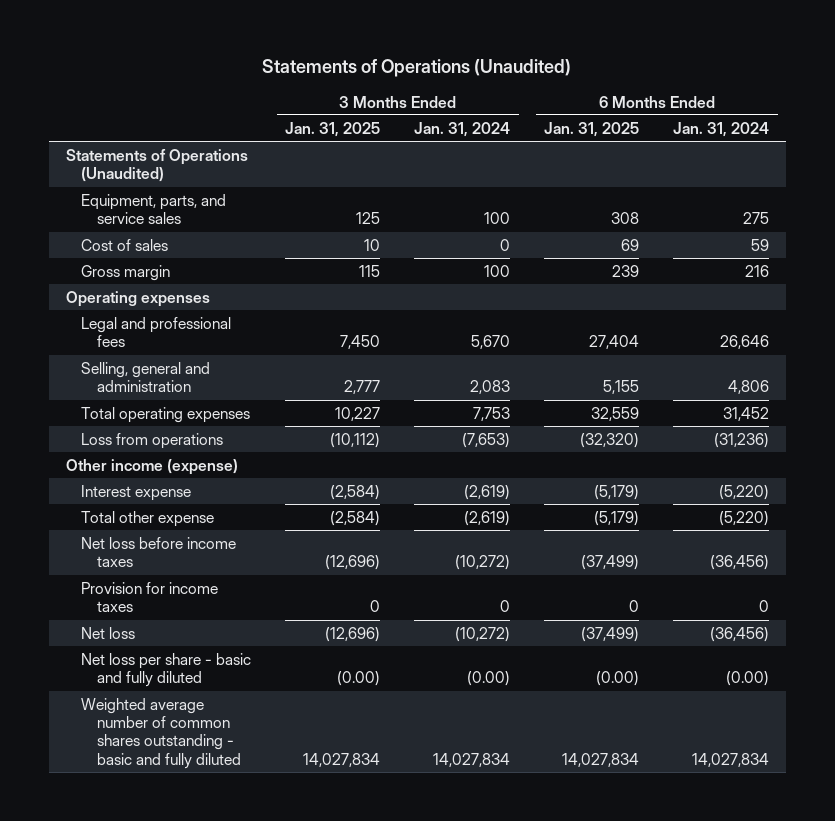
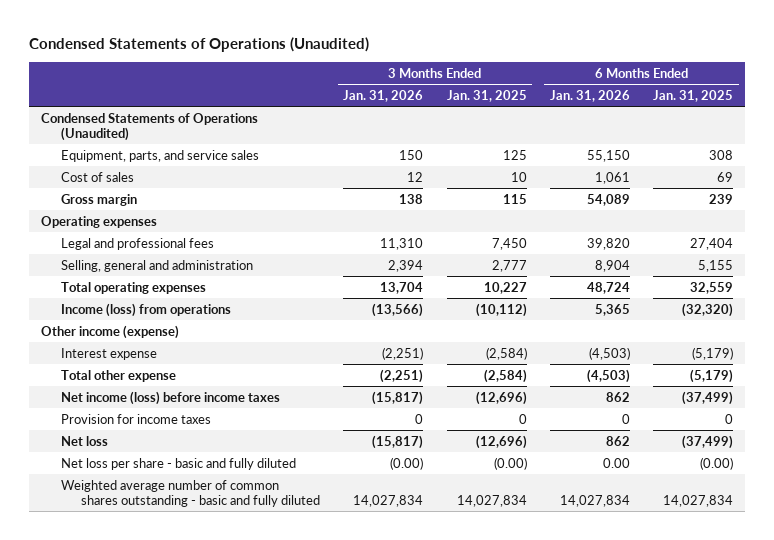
- Statements of Operations (Unaudited)
+ Condensed Statements of Operations (Unaudited)
- | 3 Months Ended Jan. 31, 2025 | 3 Months Ended Jan. 31, 2024 | 6 Months Ended Jan. 31, 2025 | 6 Months Ended Jan. 31, 2024
+ | 3 Months Ended Jan. 31, 2026 | 3 Months Ended Jan. 31, 2025 | 6 Months Ended Jan. 31, 2026 | 6 Months Ended Jan. 31, 2025
- Statements of Operations (Unaudited)
+ Condensed Statements of Operations (Unaudited)
- Loss from operations | (10,112) | (7,653) | (32,320) | (31,236)
+ Income (loss) from operations | (13,566) | (10,112) | 5,365 | (32,320)
- Net loss before income taxes | (12,696) | (10,272) | (37,499) | (36,456)
+ Net income (loss) before income taxes | (15,817) | (12,696) | 862 | (37,499)

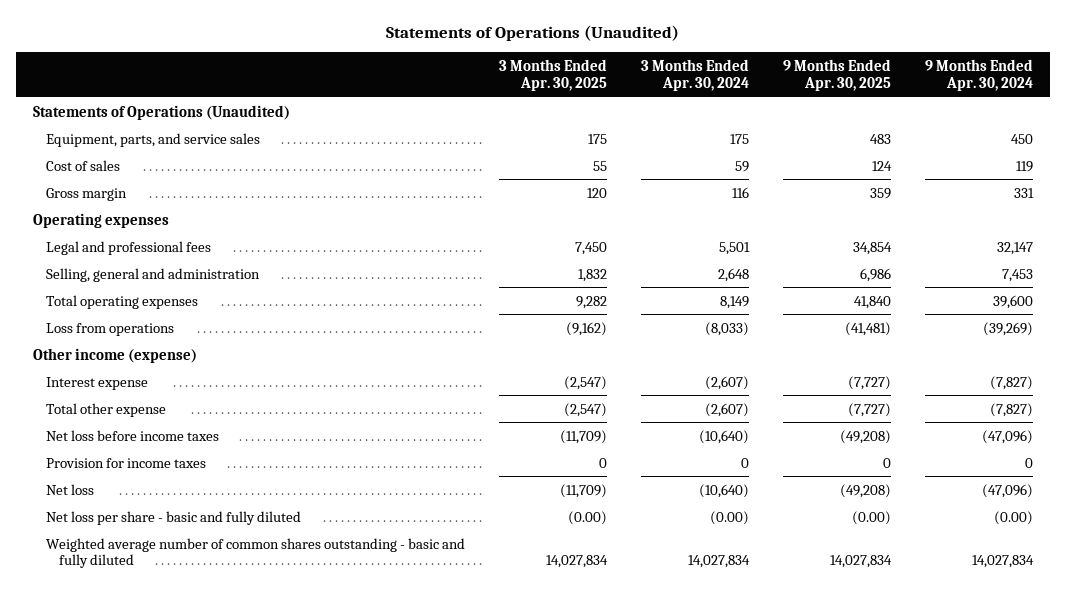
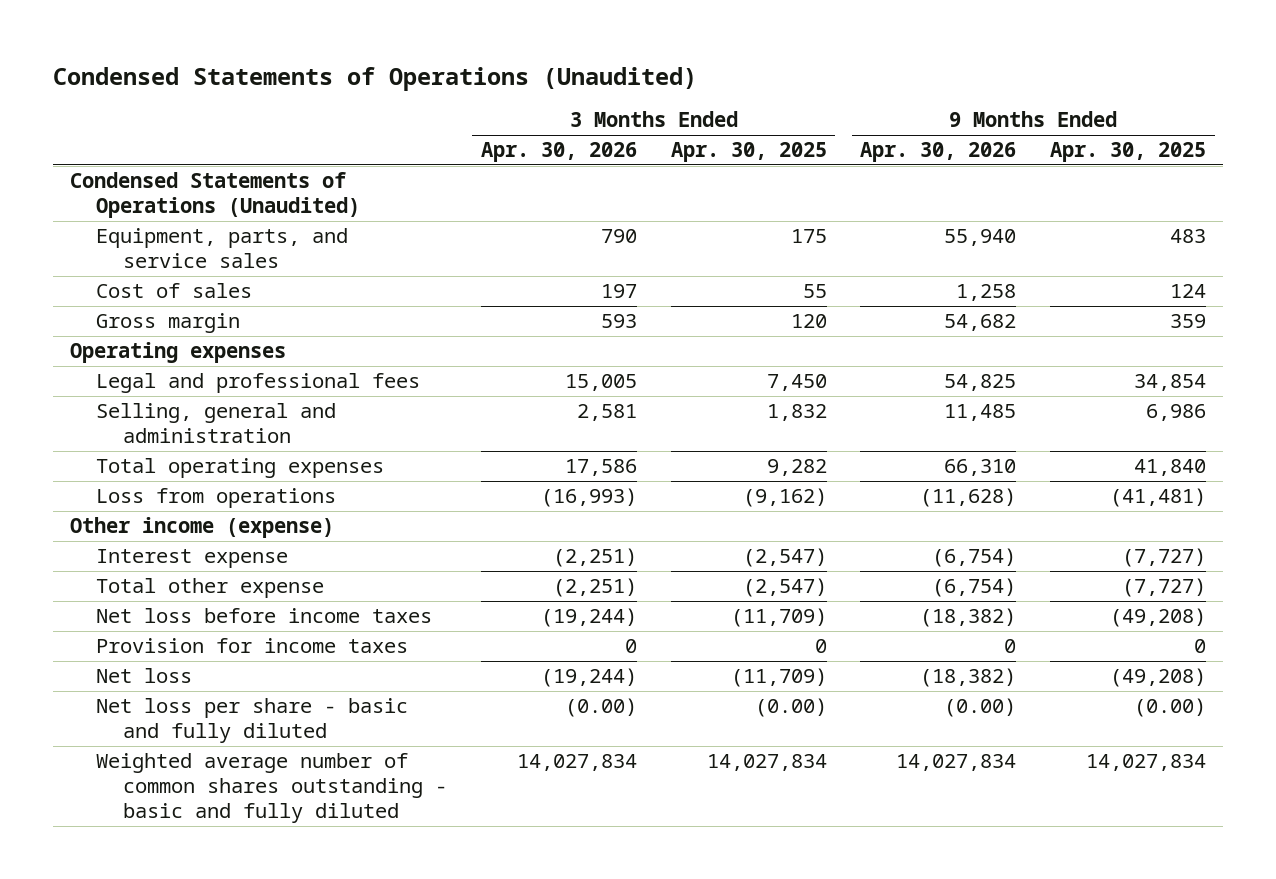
- Statements of Operations (Unaudited)
+ Condensed Statements of Operations (Unaudited)
- | 3 Months Ended Apr. 30, 2025 | 3 Months Ended Apr. 30, 2024 | 9 Months Ended Apr. 30, 2025 | 9 Months Ended Apr. 30, 2024
+ | 3 Months Ended Apr. 30, 2026 | 3 Months Ended Apr. 30, 2025 | 9 Months Ended Apr. 30, 2026 | 9 Months Ended Apr. 30, 2025
- Statements of Operations (Unaudited)
+ Condensed Statements of Operations (Unaudited)

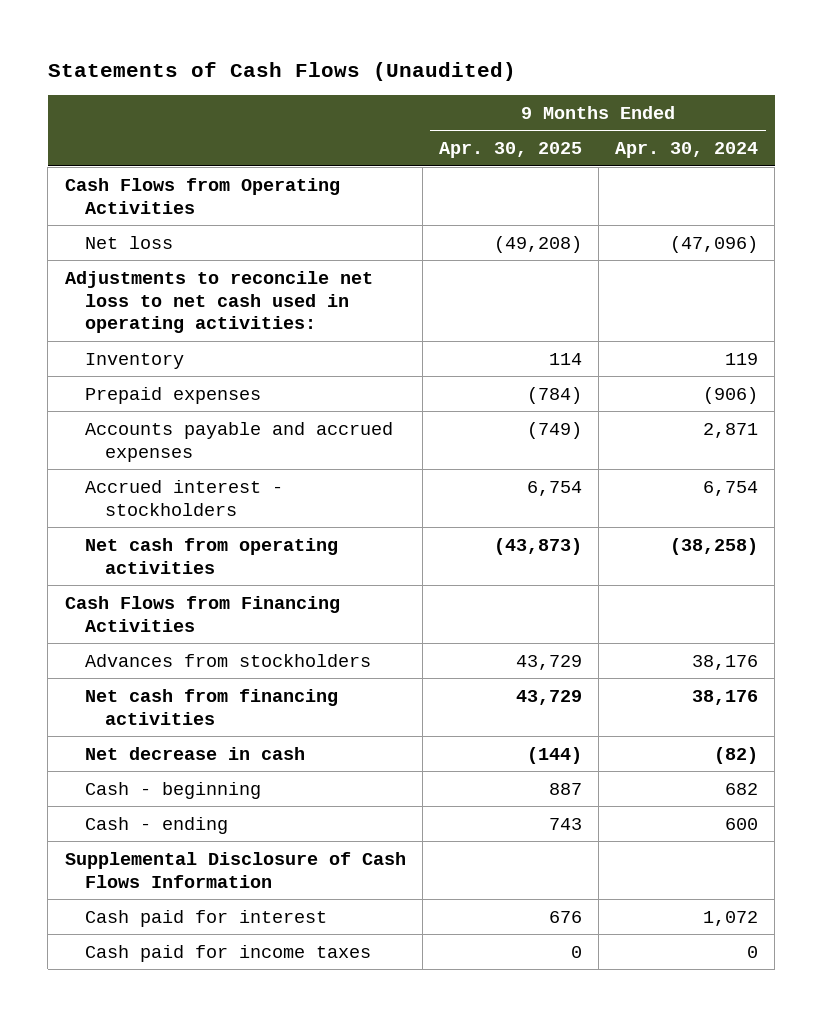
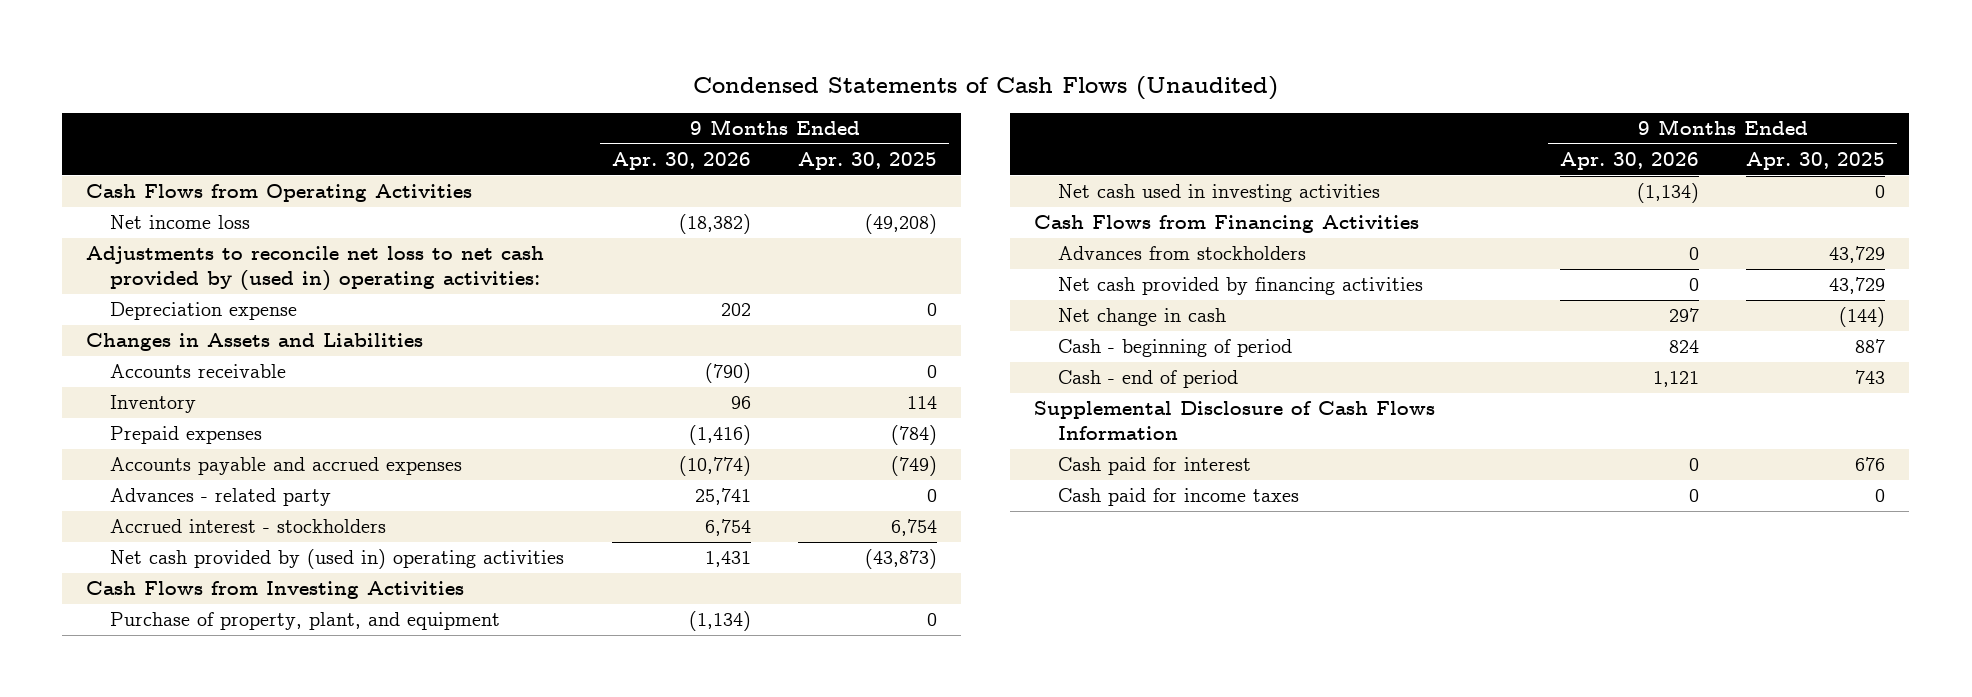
- Statements of Cash Flows (Unaudited)
+ Condensed Statements of Cash Flows (Unaudited)
- | 9 Months Ended Apr. 30, 2025 | 9 Months Ended Apr. 30, 2024
+ | 9 Months Ended Apr. 30, 2026 | 9 Months Ended Apr. 30, 2025
- Net loss | (49,208) | (47,096)
- Adjustments to reconcile net loss to net cash used in operating activities:
+ Net income loss | (18,382) | (49,208)
+ Adjustments to reconcile net loss to net cash provided by (used in) operating activities:
+ Depreciation expense | 202 | 0
+ Changes in Assets and Liabilities
+ Accounts receivable | (790) | 0
+ Advances - related party | 25,741 | 0
- Net cash from operating activities | (43,873) | (38,258)
+ Net cash provided by (used in) operating activities | 1,431 | (43,873)
+ Cash Flows from Investing Activities
+ Purchase of property, plant, and equipment | (1,134) | 0
+ Net cash used in investing activities | (1,134) | 0
- Net cash from financing activities | 43,729 | 38,176
- Net decrease in cash | (144) | (82)
- Cash - beginning | 887 | 682
- Cash - ending | 743 | 600
+ Net cash provided by financing activities | 0 | 43,729
+ Net change in cash | 297 | (144)
+ Cash - beginning of period | 824 | 887
+ Cash - end of period | 1,121 | 743

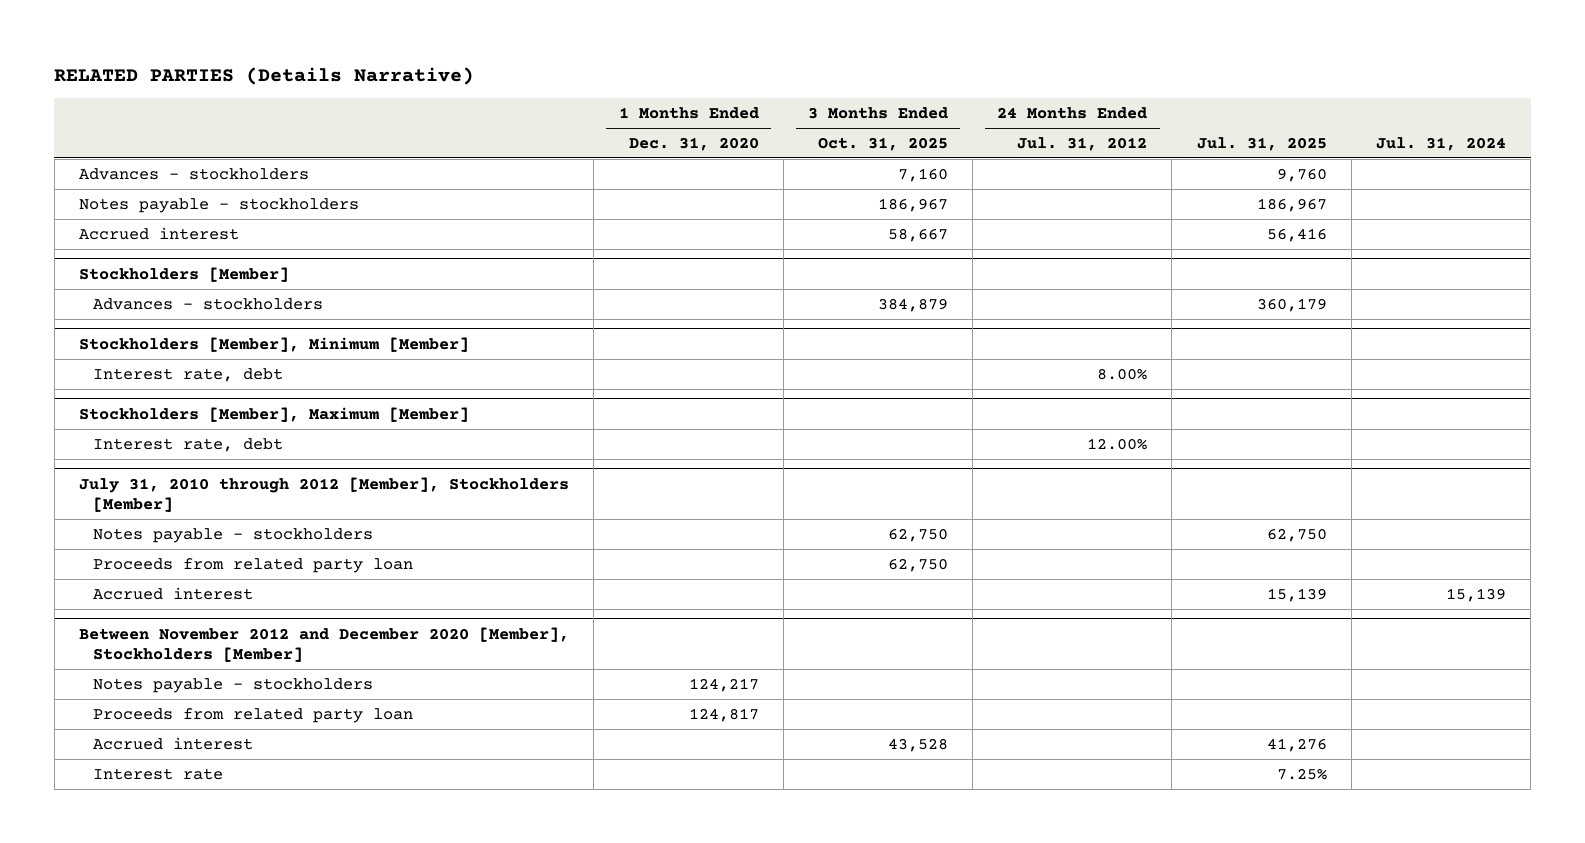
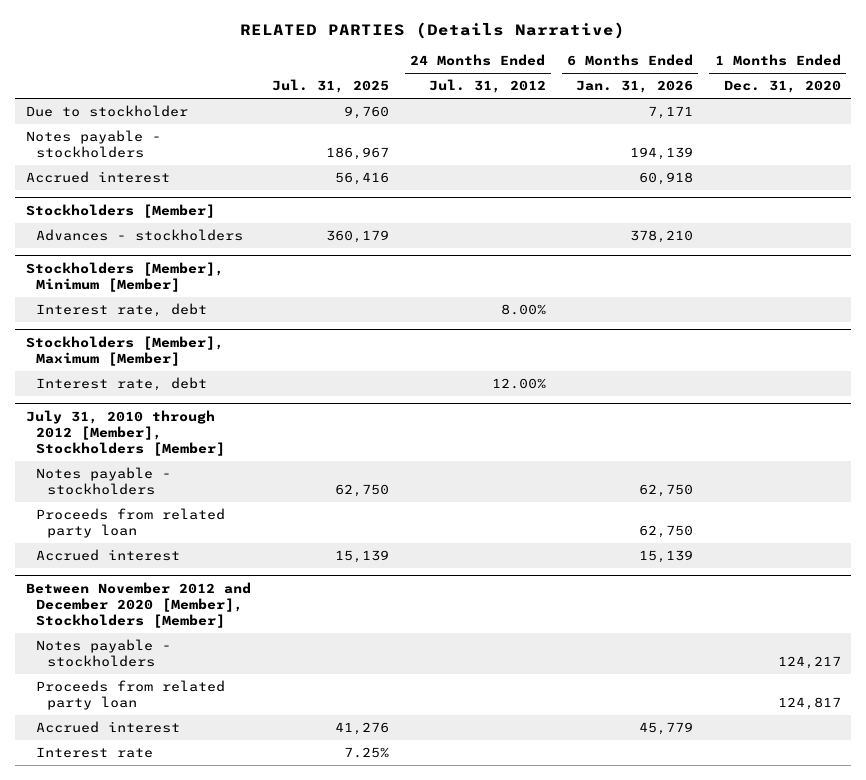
- | 1 Months Ended Dec. 31, 2020 | 3 Months Ended Oct. 31, 2025 | 24 Months Ended Jul. 31, 2012 | Jul. 31, 2025 | Jul. 31, 2024
+ | Jul. 31, 2025 | 24 Months Ended Jul. 31, 2012 | 6 Months Ended Jan. 31, 2026 | 1 Months Ended Dec. 31, 2020
- Advances - stockholders | | 7,160 | | 9,760 |
+ Due to stockholder | 9,760 | | 7,171 |

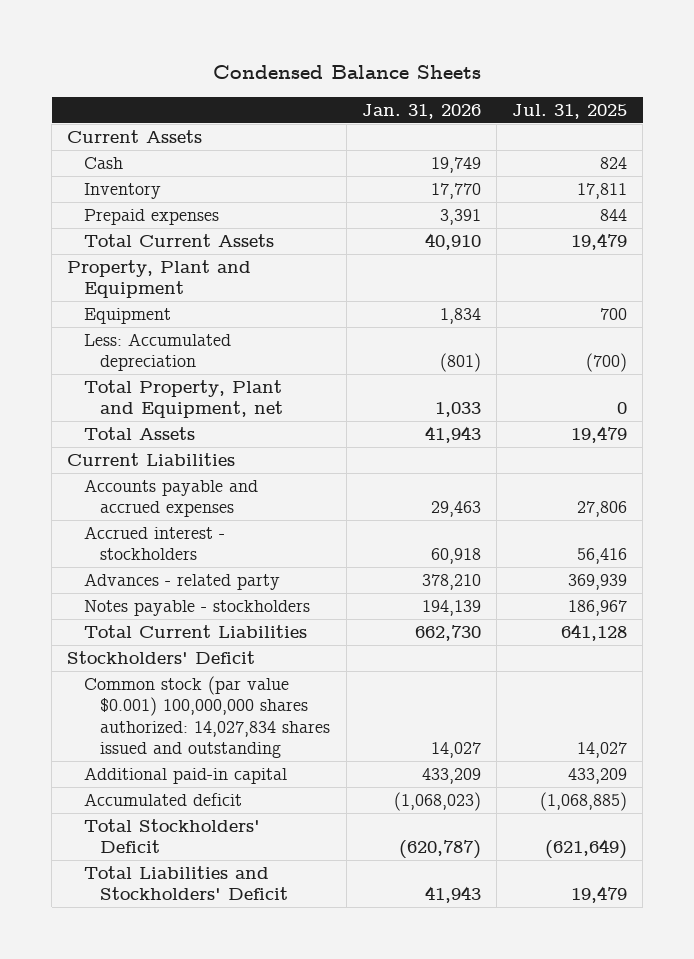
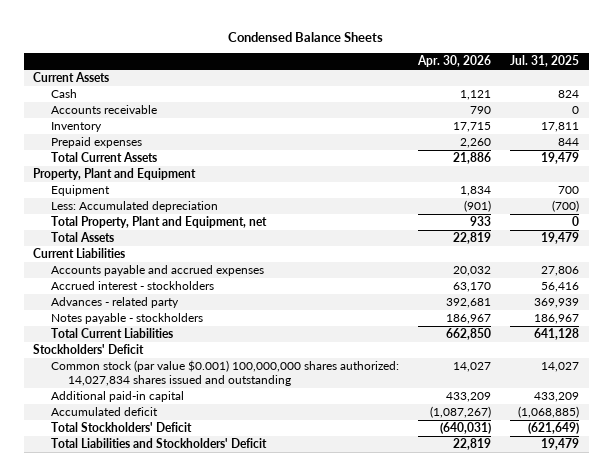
- | Jan. 31, 2026 | Jul. 31, 2025
+ | Apr. 30, 2026 | Jul. 31, 2025
+ Accounts receivable | 790 | 0

